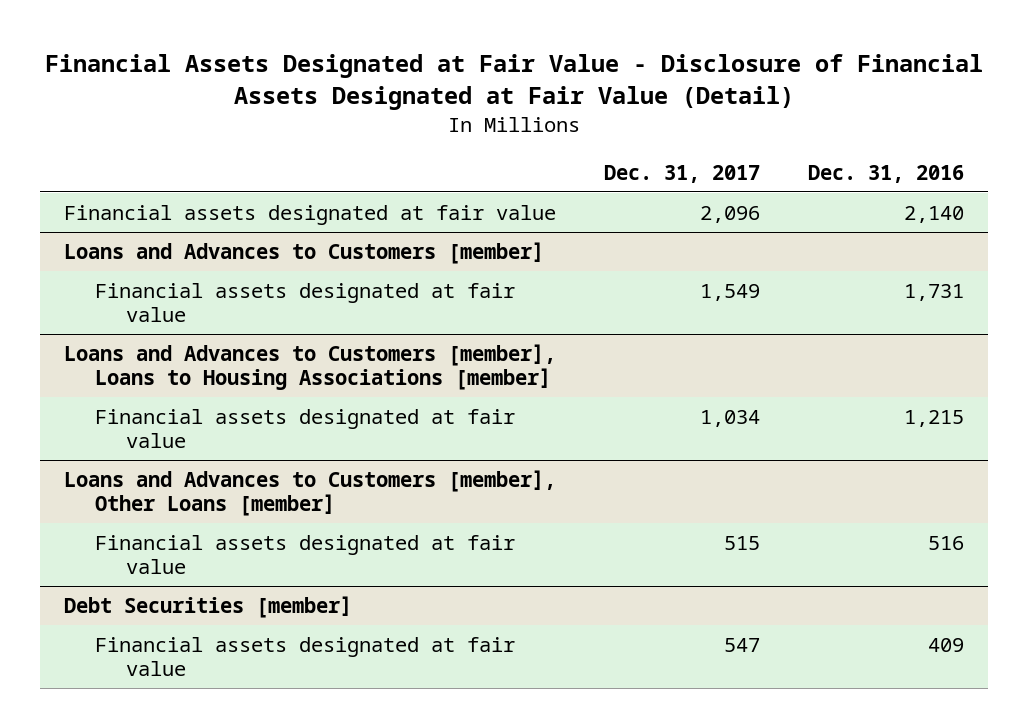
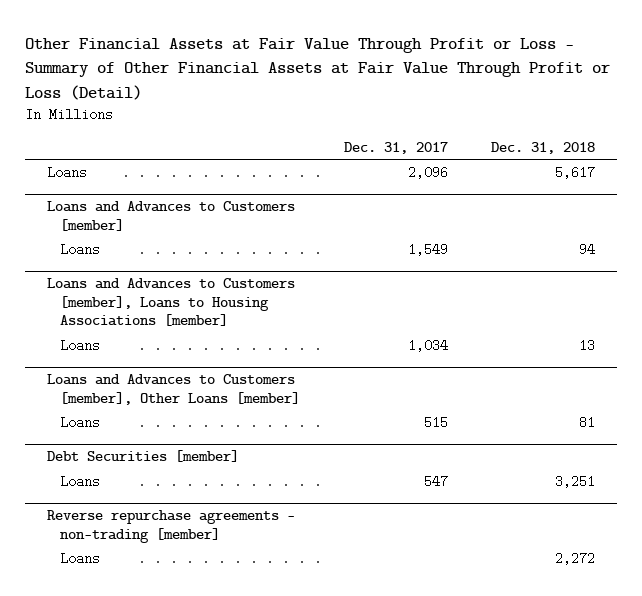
- Financial Assets Designated at Fair Value - Disclosure of Financial Assets Designated at Fair Value (Detail)
+ Other Financial Assets at Fair Value Through Profit or Loss - Summary of Other Financial Assets at Fair Value Through Profit or Loss (Detail)
- | Dec. 31, 2017 | Dec. 31, 2016
+ | Dec. 31, 2017 | Dec. 31, 2018
- Financial assets designated at fair value | 2,096 | 2,140
+ Loans | 2,096 | 5,617
@ Loans and Advances to Customers [member]
- Financial assets designated at fair value | 1,549 | 1,731
+ Loans | 1,549 | 94
@ Loans and Advances to Customers [member], Loans to Housing Associations [member]
- Financial assets designated at fair value | 1,034 | 1,215
+ Loans | 1,034 | 13
@ Loans and Advances to Customers [member], Other Loans [member]
- Financial assets designated at fair value | 515 | 516
+ Loans | 515 | 81
@ Debt Securities [member]
- Financial assets designated at fair value | 547 | 409
+ Loans | 547 | 3,251
+ Reverse repurchase agreements - non-trading [member]
+ Loans | | 2,272

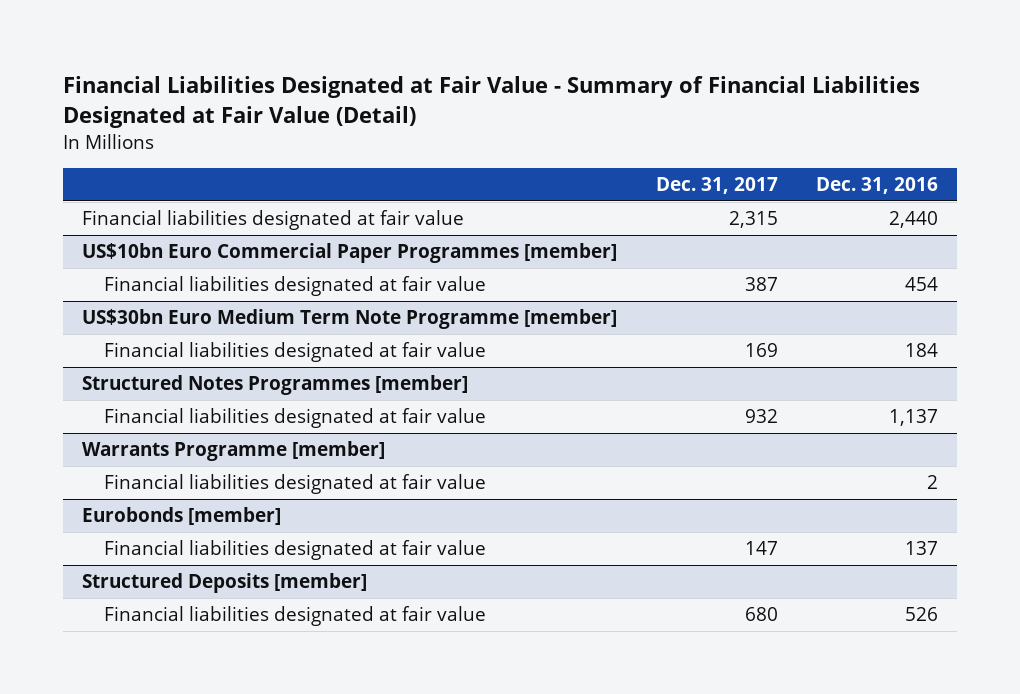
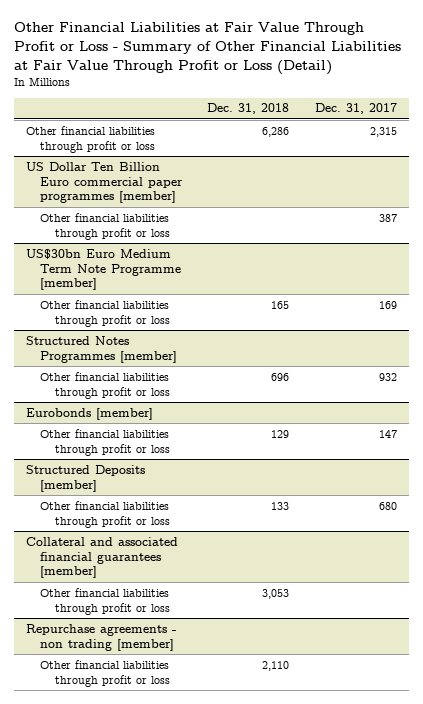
- Financial Liabilities Designated at Fair Value - Summary of Financial Liabilities Designated at Fair Value (Detail)
+ Other Financial Liabilities at Fair Value Through Profit or Loss - Summary of Other Financial Liabilities at Fair Value Through Profit or Loss (Detail)
- | Dec. 31, 2017 | Dec. 31, 2016
+ | Dec. 31, 2018 | Dec. 31, 2017
- Financial liabilities designated at fair value | 2,315 | 2,440
- US$10bn Euro Commercial Paper Programmes [member]
- Financial liabilities designated at fair value | 387 | 454
+ Other financial liabilities through profit or loss | 6,286 | 2,315
+ US Dollar Ten Billion Euro commercial paper programmes [member]
+ Other financial liabilities through profit or loss | | 387
@ US$30bn Euro Medium Term Note Programme [member]
- Financial liabilities designated at fair value | 169 | 184
+ Other financial liabilities through profit or loss | 165 | 169
@ Structured Notes Programmes [member]
- Financial liabilities designated at fair value | 932 | 1,137
- Warrants Programme [member]
- Financial liabilities designated at fair value | | 2
@ Structured Notes Programmes [member]
+ Other financial liabilities through profit or loss | 696 | 932
@ Eurobonds [member]
- Financial liabilities designated at fair value | 147 | 137
+ Other financial liabilities through profit or loss | 129 | 147
@ Structured Deposits [member]
- Financial liabilities designated at fair value | 680 | 526
+ Other financial liabilities through profit or loss | 133 | 680
+ Collateral and associated financial guarantees [member]
+ Other financial liabilities through profit or loss | 3,053 |
+ Repurchase agreements - non trading [member]
+ Other financial liabilities through profit or loss | 2,110 |

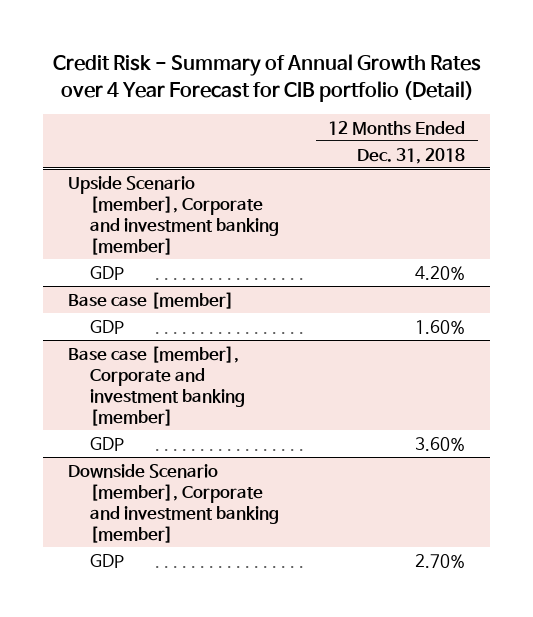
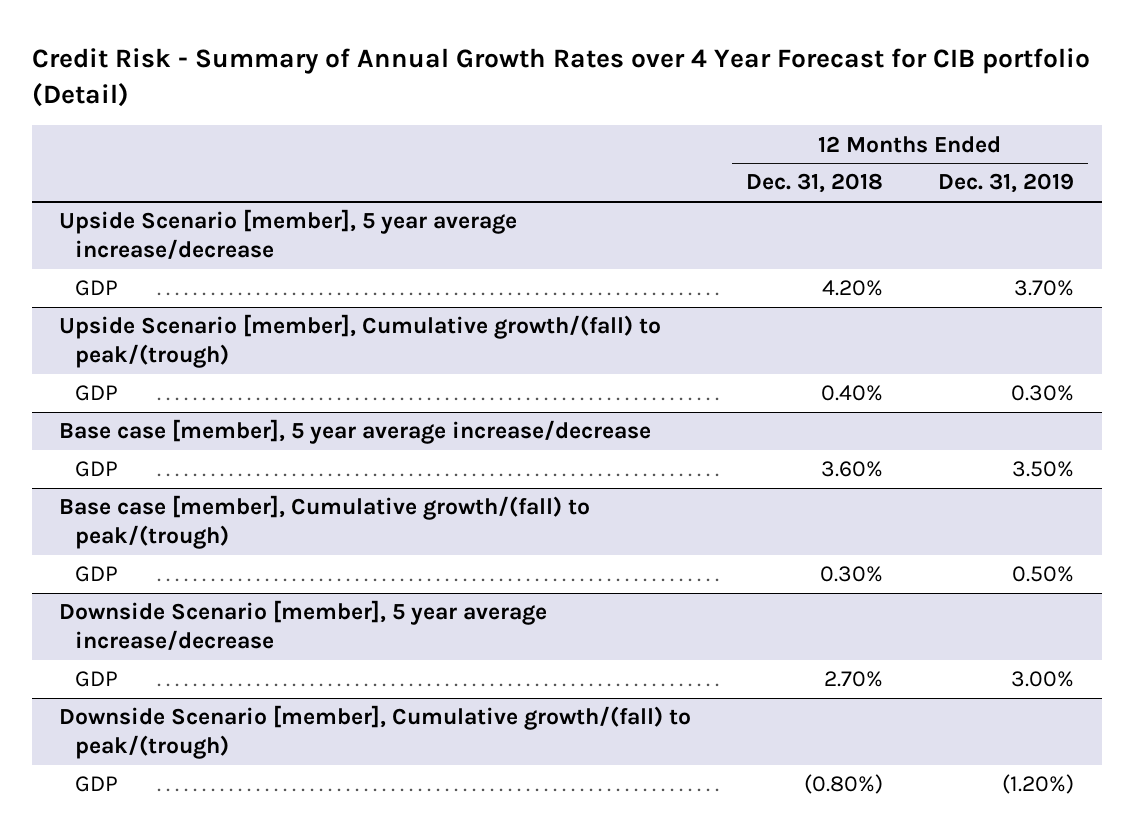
- | 12 Months Ended Dec. 31, 2018
+ | 12 Months Ended Dec. 31, 2018 | 12 Months Ended Dec. 31, 2019
- Upside Scenario [member], Corporate and investment banking [member]
+ Upside Scenario [member], 5 year average increase/decrease
- Base case [member]
- GDP | 1.60%
- Base case [member], Corporate and investment banking [member]
+ Upside Scenario [member], Cumulative growth/(fall) to peak/(trough)
+ GDP | 0.40% | 0.30%
+ Base case [member], 5 year average increase/decrease
- Downside Scenario [member], Corporate and investment banking [member]
+ Base case [member], Cumulative growth/(fall) to peak/(trough)
+ GDP | 0.30% | 0.50%
+ Downside Scenario [member], 5 year average increase/decrease
+ Downside Scenario [member], Cumulative growth/(fall) to peak/(trough)
+ GDP | (0.80%) | (1.20%)

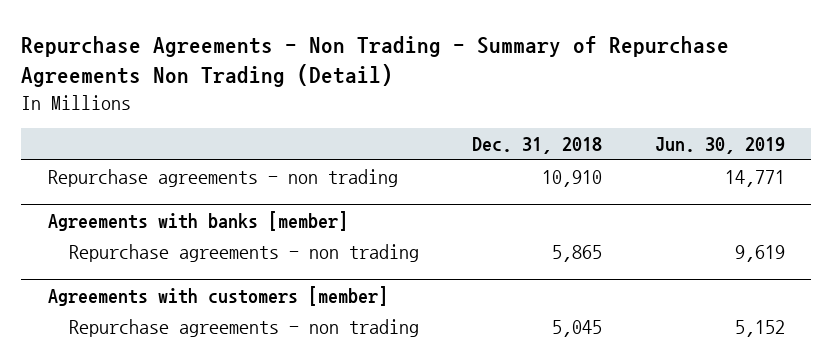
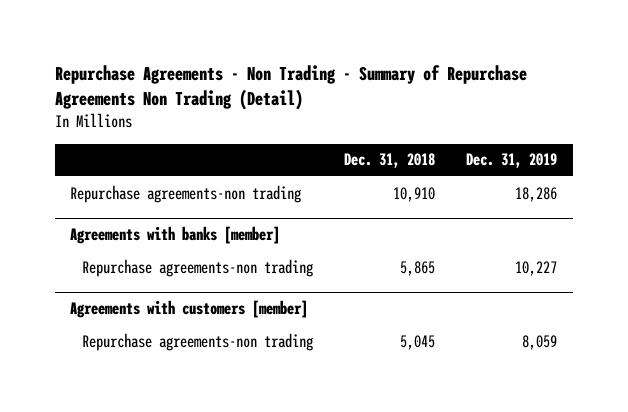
- | Dec. 31, 2018 | Jun. 30, 2019
+ | Dec. 31, 2018 | Dec. 31, 2019
- Repurchase agreements - non trading | 10,910 | 14,771
+ Repurchase agreements-non trading | 10,910 | 18,286
@ Agreements with banks [member]
- Repurchase agreements - non trading | 5,865 | 9,619
+ Repurchase agreements-non trading | 5,865 | 10,227
@ Agreements with customers [member]
- Repurchase agreements - non trading | 5,045 | 5,152
+ Repurchase agreements-non trading | 5,045 | 8,059

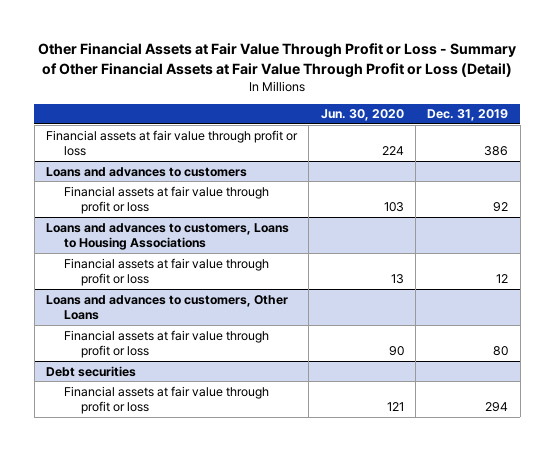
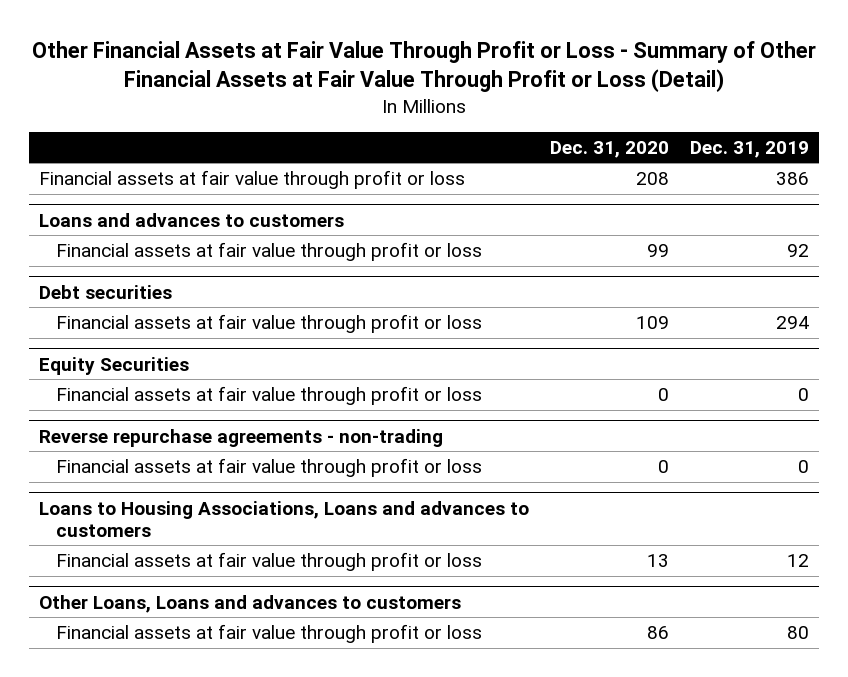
- | Jun. 30, 2020 | Dec. 31, 2019
+ | Dec. 31, 2020 | Dec. 31, 2019
- Loans and advances to customers, Loans to Housing Associations
- Financial assets at fair value through profit or loss | 13 | 12
- Loans and advances to customers, Other Loans
- Financial assets at fair value through profit or loss | 90 | 80
+ Equity Securities
+ Financial assets at fair value through profit or loss | 0 | 0
+ Reverse repurchase agreements - non-trading
+ Financial assets at fair value through profit or loss | 0 | 0
+ Loans to Housing Associations, Loans and advances to customers
+ Financial assets at fair value through profit or loss | 13 | 12
+ Other Loans, Loans and advances to customers
+ Financial assets at fair value through profit or loss | 86 | 80

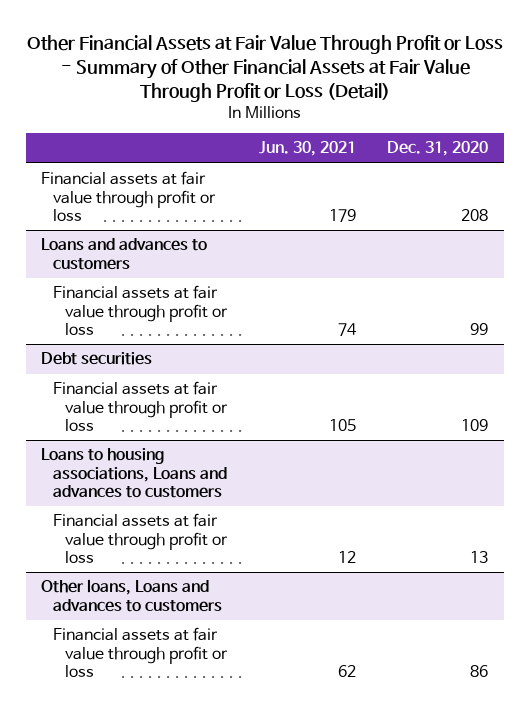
- | Dec. 31, 2020 | Dec. 31, 2019
+ | Jun. 30, 2021 | Dec. 31, 2020
- Equity Securities
- Financial assets at fair value through profit or loss | 0 | 0
- Reverse repurchase agreements - non-trading
- Financial assets at fair value through profit or loss | 0 | 0
- Loans to Housing Associations, Loans and advances to customers
+ Loans to housing associations, Loans and advances to customers
- Other Loans, Loans and advances to customers
+ Other loans, Loans and advances to customers

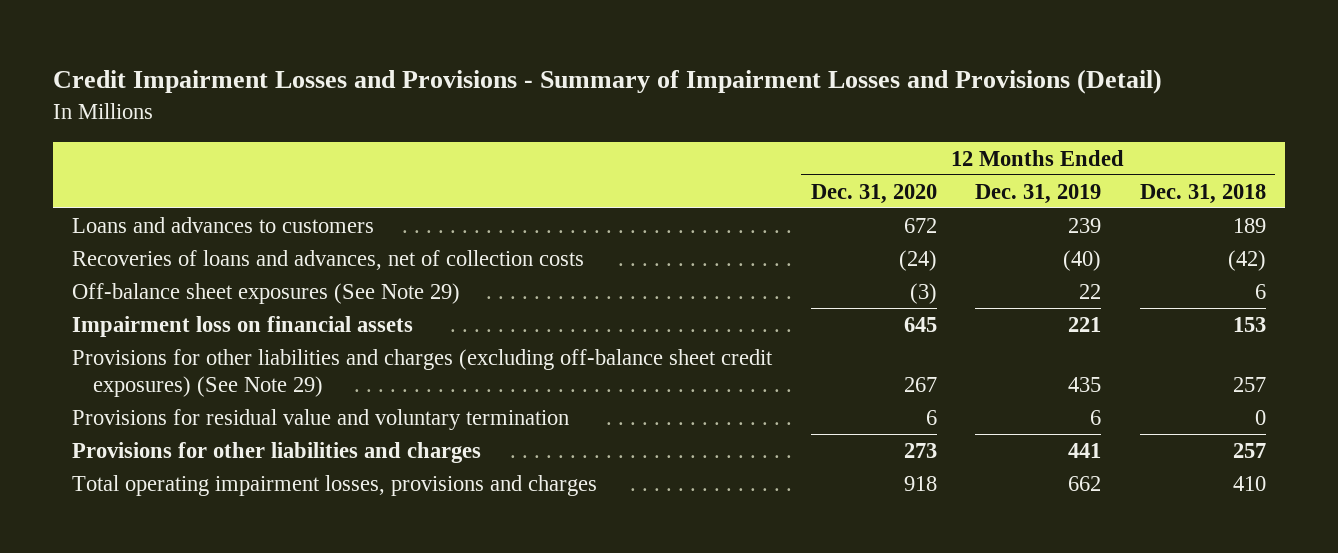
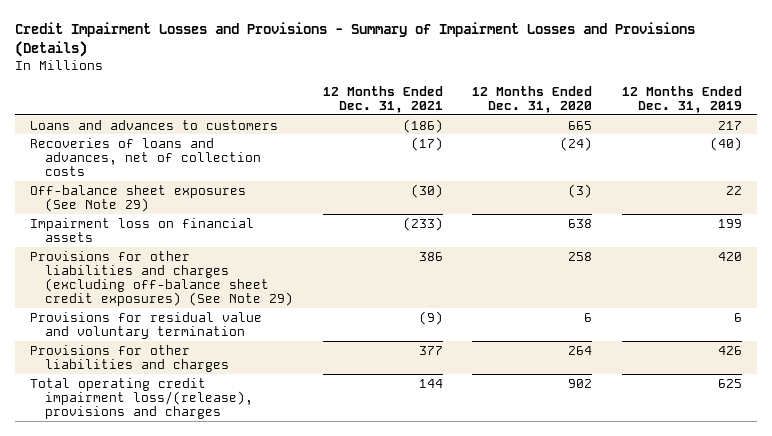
- Credit Impairment Losses and Provisions - Summary of Impairment Losses and Provisions (Detail)
+ Credit Impairment Losses and Provisions - Summary of Impairment Losses and Provisions (Details)
- | 12 Months Ended Dec. 31, 2020 | 12 Months Ended Dec. 31, 2019 | 12 Months Ended Dec. 31, 2018
+ | 12 Months Ended Dec. 31, 2021 | 12 Months Ended Dec. 31, 2020 | 12 Months Ended Dec. 31, 2019
- Loans and advances to customers | 672 | 239 | 189
+ Loans and advances to customers | (186) | 665 | 217
- Impairment loss on financial assets | 645 | 221 | 153
- Provisions for other liabilities and charges (excluding off-balance sheet credit exposures) (See Note 29) | 267 | 435 | 257
+ Impairment loss on financial assets | (233) | 638 | 199
+ Provisions for other liabilities and charges (excluding off-balance sheet credit exposures) (See Note 29) | 386 | 258 | 420
- Provisions for other liabilities and charges | 273 | 441 | 257
- Total operating impairment losses, provisions and charges | 918 | 662 | 410
+ Provisions for other liabilities and charges | 377 | 264 | 426
+ Total operating credit impairment loss/(release), provisions and charges | 144 | 902 | 625

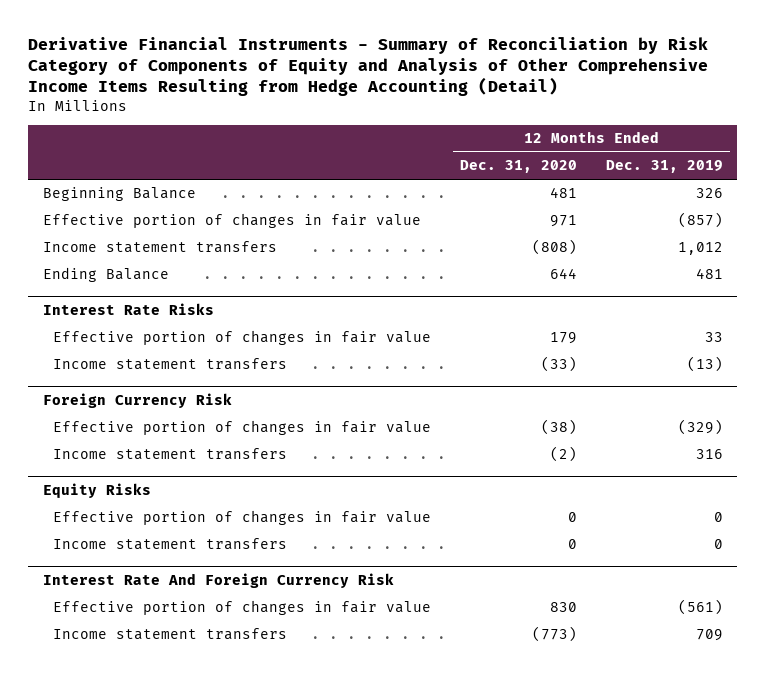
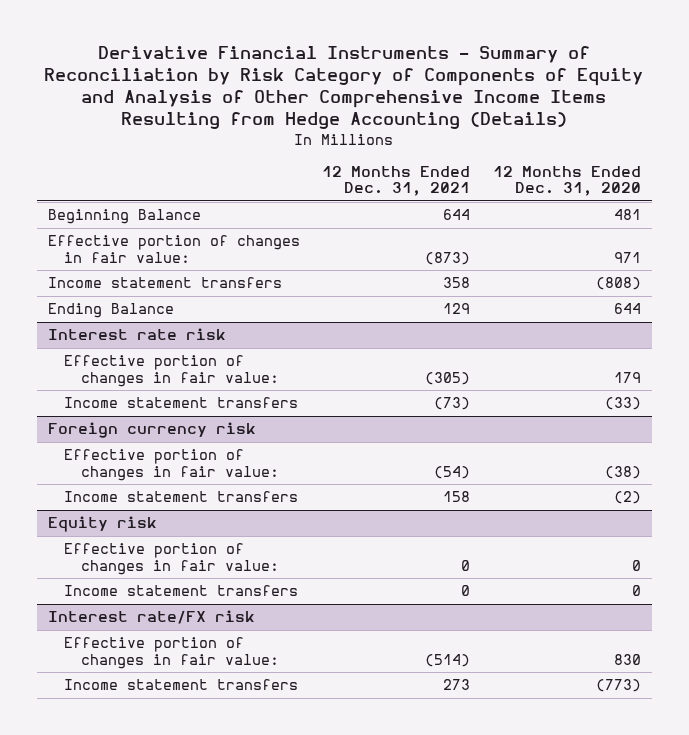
- Derivative Financial Instruments - Summary of Reconciliation by Risk Category of Components of Equity and Analysis of Other Comprehensive Income Items Resulting from Hedge Accounting (Detail)
+ Derivative Financial Instruments - Summary of Reconciliation by Risk Category of Components of Equity and Analysis of Other Comprehensive Income Items Resulting from Hedge Accounting (Details)
- | 12 Months Ended Dec. 31, 2020 | 12 Months Ended Dec. 31, 2019
+ | 12 Months Ended Dec. 31, 2021 | 12 Months Ended Dec. 31, 2020
- Effective portion of changes in fair value | 971 | (857)
+ Effective portion of changes in fair value: | (873) | 971
- Interest Rate Risks
- Effective portion of changes in fair value | 179 | 33
+ Interest rate risk
+ Effective portion of changes in fair value: | (305) | 179
- Foreign Currency Risk
- Effective portion of changes in fair value | (38) | (329)
+ Foreign currency risk
+ Effective portion of changes in fair value: | (54) | (38)
- Equity Risks
- Effective portion of changes in fair value | 0 | 0
+ Equity risk
+ Effective portion of changes in fair value: | 0 | 0
- Interest Rate And Foreign Currency Risk
- Effective portion of changes in fair value | 830 | (561)
+ Interest rate/FX risk
+ Effective portion of changes in fair value: | (514) | 830

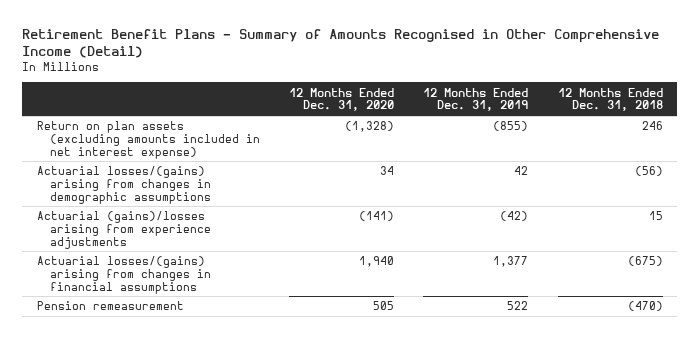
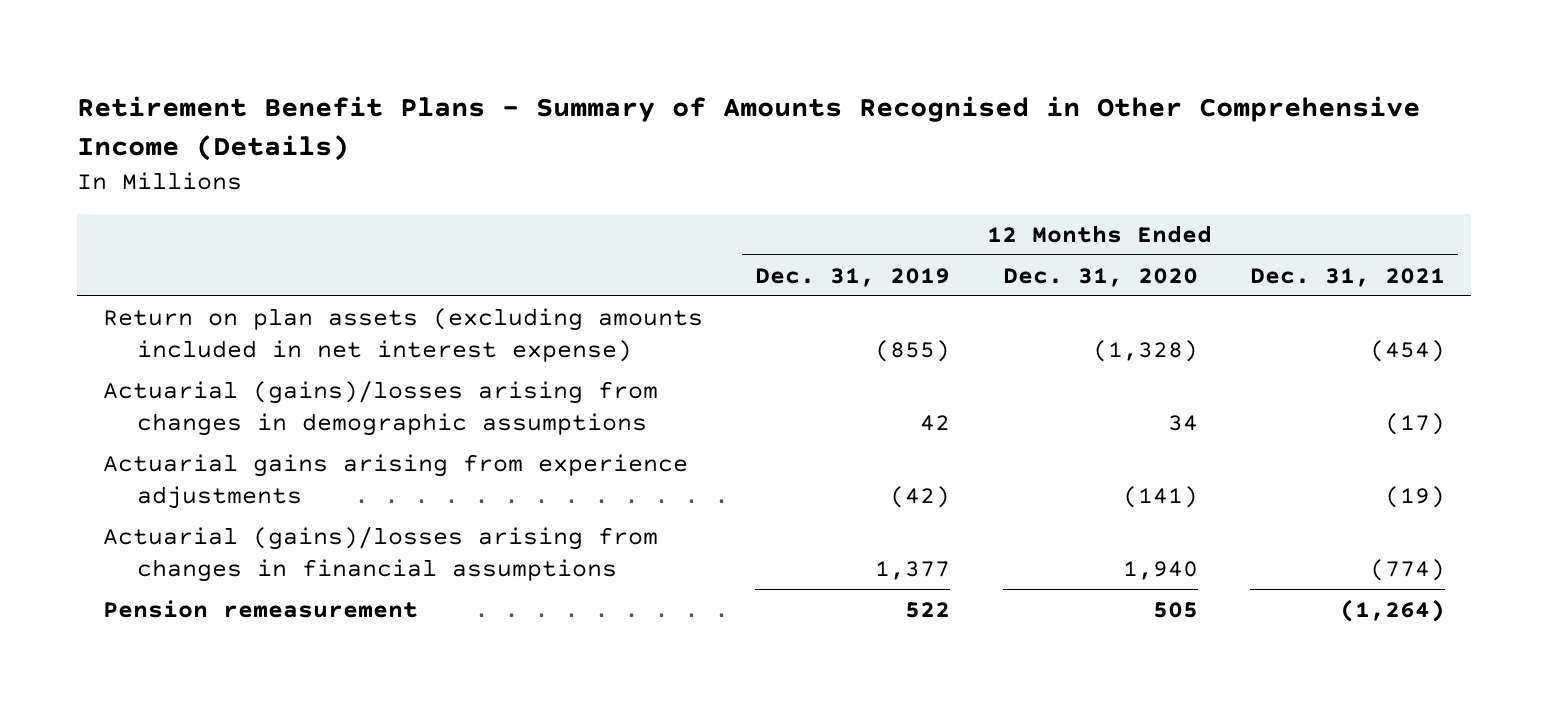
- Retirement Benefit Plans - Summary of Amounts Recognised in Other Comprehensive Income (Detail)
+ Retirement Benefit Plans - Summary of Amounts Recognised in Other Comprehensive Income (Details)
- | 12 Months Ended Dec. 31, 2020 | 12 Months Ended Dec. 31, 2019 | 12 Months Ended Dec. 31, 2018
+ | 12 Months Ended Dec. 31, 2019 | 12 Months Ended Dec. 31, 2020 | 12 Months Ended Dec. 31, 2021
- Actuarial losses/(gains) arising from changes in demographic assumptions | 34 | 42 | (56)
- Actuarial (gains)/losses arising from experience adjustments | (141) | (42) | 15
- Actuarial losses/(gains) arising from changes in financial assumptions | 1,940 | 1,377 | (675)
+ Actuarial (gains)/losses arising from changes in demographic assumptions | 42 | 34 | (17)
+ Actuarial gains arising from experience adjustments | (42) | (141) | (19)
+ Actuarial (gains)/losses arising from changes in financial assumptions | 1,377 | 1,940 | (774)

